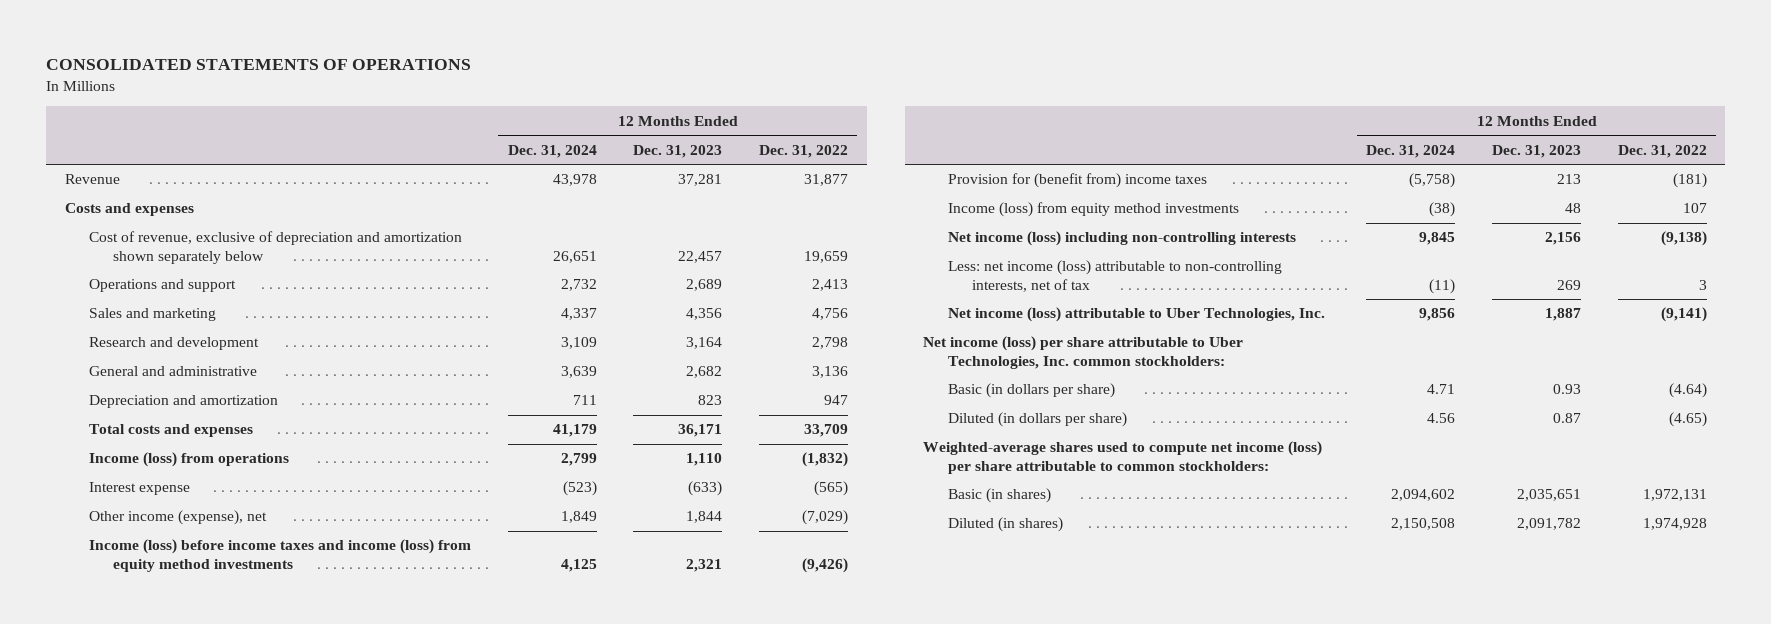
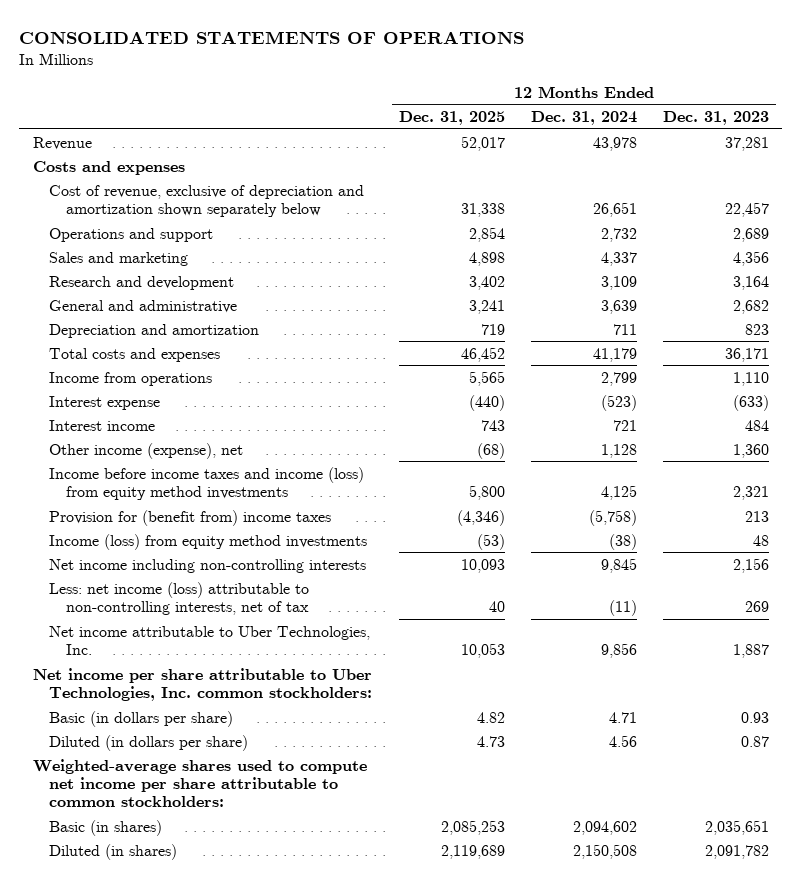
- | 12 Months Ended Dec. 31, 2024 | 12 Months Ended Dec. 31, 2023 | 12 Months Ended Dec. 31, 2022
+ | 12 Months Ended Dec. 31, 2025 | 12 Months Ended Dec. 31, 2024 | 12 Months Ended Dec. 31, 2023
- Income (loss) from operations | 2,799 | 1,110 | (1,832)
+ Income from operations | 5,565 | 2,799 | 1,110
- Other income (expense), net | 1,849 | 1,844 | (7,029)
- Income (loss) before income taxes and income (loss) from equity method investments | 4,125 | 2,321 | (9,426)
+ Interest income | 743 | 721 | 484
+ Other income (expense), net | (68) | 1,128 | 1,360
+ Income before income taxes and income (loss) from equity method investments | 5,800 | 4,125 | 2,321
- Net income (loss) including non-controlling interests | 9,845 | 2,156 | (9,138)
+ Net income including non-controlling interests | 10,093 | 9,845 | 2,156
- Net income (loss) attributable to Uber Technologies, Inc. | 9,856 | 1,887 | (9,141)
- Net income (loss) per share attributable to Uber Technologies, Inc. common stockholders:
+ Net income attributable to Uber Technologies, Inc. | 10,053 | 9,856 | 1,887
+ Net income per share attributable to Uber Technologies, Inc. common stockholders:
- Weighted-average shares used to compute net income (loss) per share attributable to common stockholders:
+ Weighted-average shares used to compute net income per share attributable to common stockholders:

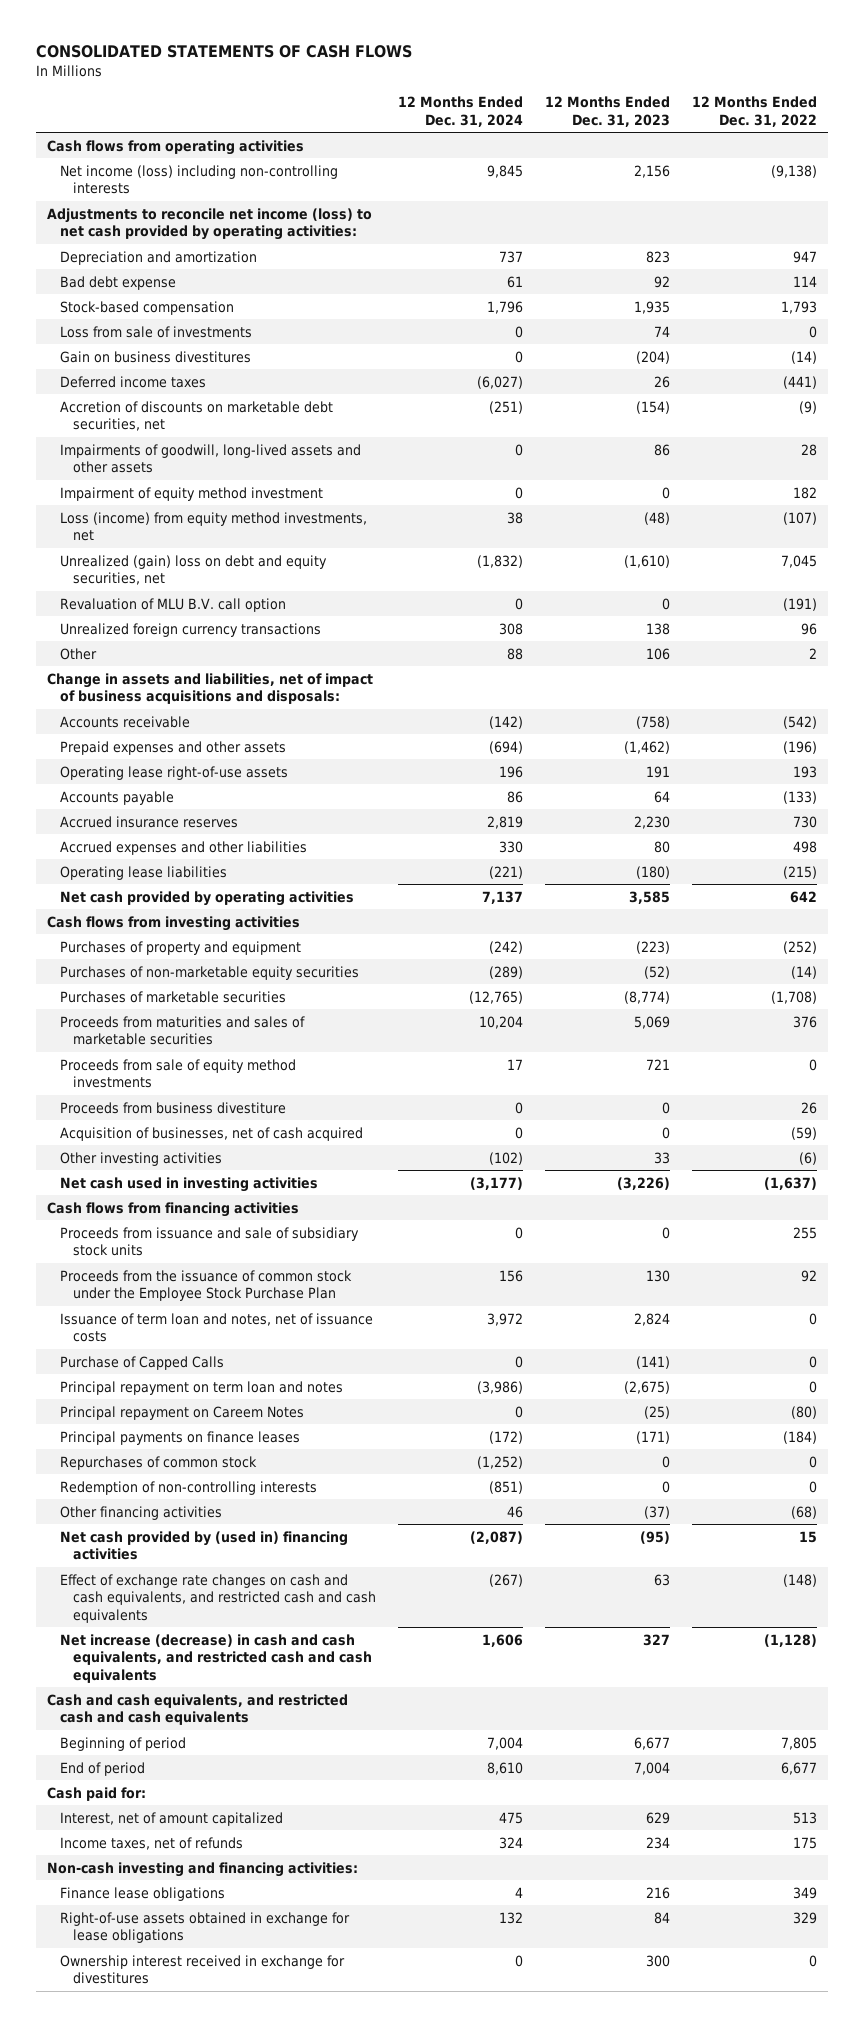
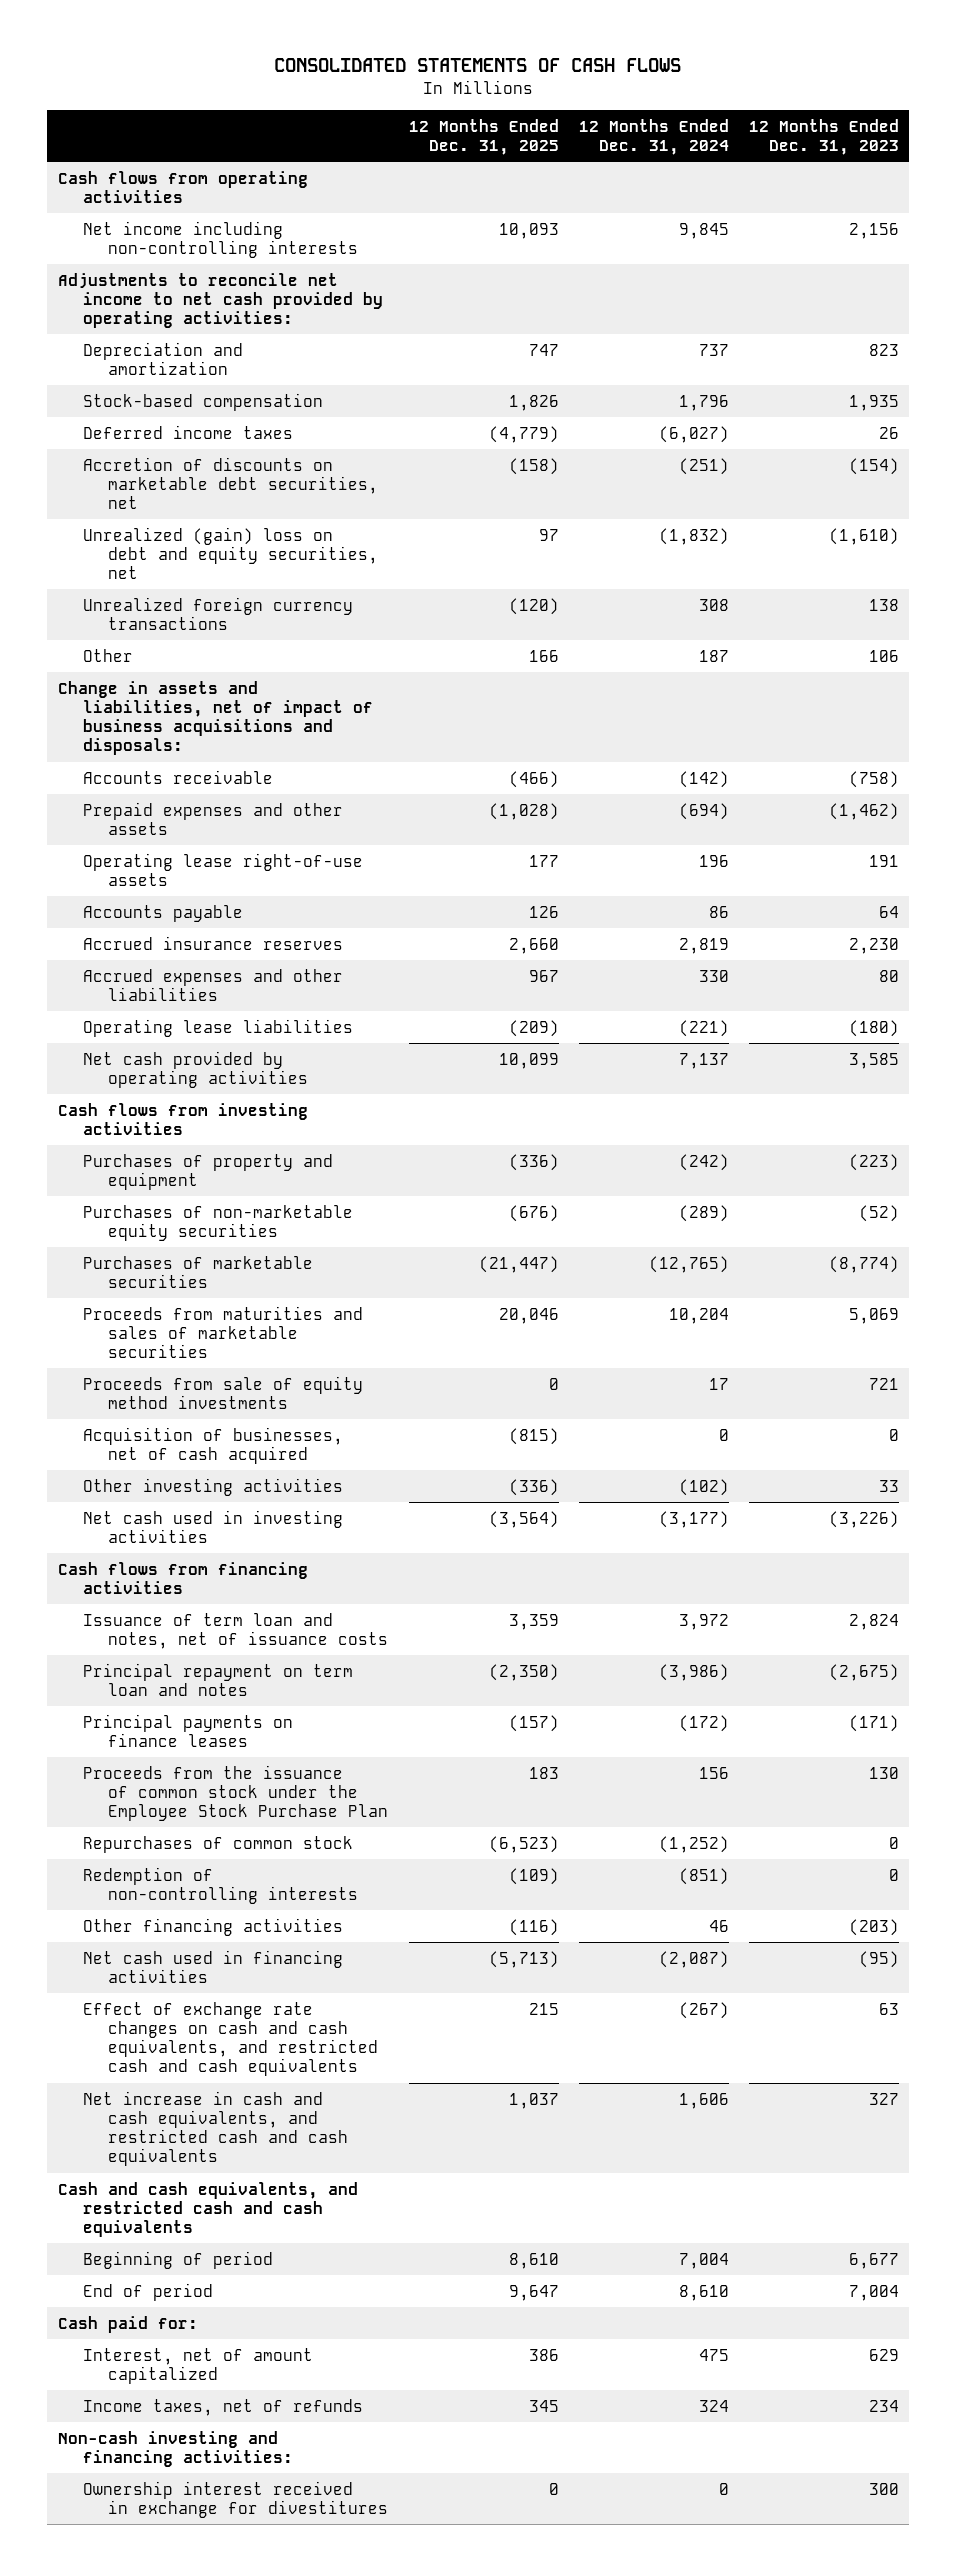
- | 12 Months Ended Dec. 31, 2024 | 12 Months Ended Dec. 31, 2023 | 12 Months Ended Dec. 31, 2022
+ | 12 Months Ended Dec. 31, 2025 | 12 Months Ended Dec. 31, 2024 | 12 Months Ended Dec. 31, 2023
- Net income (loss) including non-controlling interests | 9,845 | 2,156 | (9,138)
- Adjustments to reconcile net income (loss) to net cash provided by operating activities:
+ Net income including non-controlling interests | 10,093 | 9,845 | 2,156
+ Adjustments to reconcile net income to net cash provided by operating activities:
- Bad debt expense | 61 | 92 | 114
- Loss from sale of investments | 0 | 74 | 0
- Gain on business divestitures | 0 | (204) | (14)
- Impairments of goodwill, long-lived assets and other assets | 0 | 86 | 28
- Impairment of equity method investment | 0 | 0 | 182
- Loss (income) from equity method investments, net | 38 | (48) | (107)
- Revaluation of MLU B.V. call option | 0 | 0 | (191)
- Other | 88 | 106 | 2
+ Other | 166 | 187 | 106
- Proceeds from business divestiture | 0 | 0 | 26
- Proceeds from issuance and sale of subsidiary stock units | 0 | 0 | 255
- Purchase of Capped Calls | 0 | (141) | 0
- Principal repayment on Careem Notes | 0 | (25) | (80)
moved down: Proceeds from the issuance of common stock under the Employee Stock Purchase Plan | 183 | 156 | 130
- Other financing activities | 46 | (37) | (68)
- Net cash provided by (used in) financing activities | (2,087) | (95) | 15
+ Other financing activities | (116) | 46 | (203)
+ Net cash used in financing activities | (5,713) | (2,087) | (95)
- Net increase (decrease) in cash and cash equivalents, and restricted cash and cash equivalents | 1,606 | 327 | (1,128)
+ Net increase in cash and cash equivalents, and restricted cash and cash equivalents | 1,037 | 1,606 | 327
- Finance lease obligations | 4 | 216 | 349
- Right-of-use assets obtained in exchange for lease obligations | 132 | 84 | 329

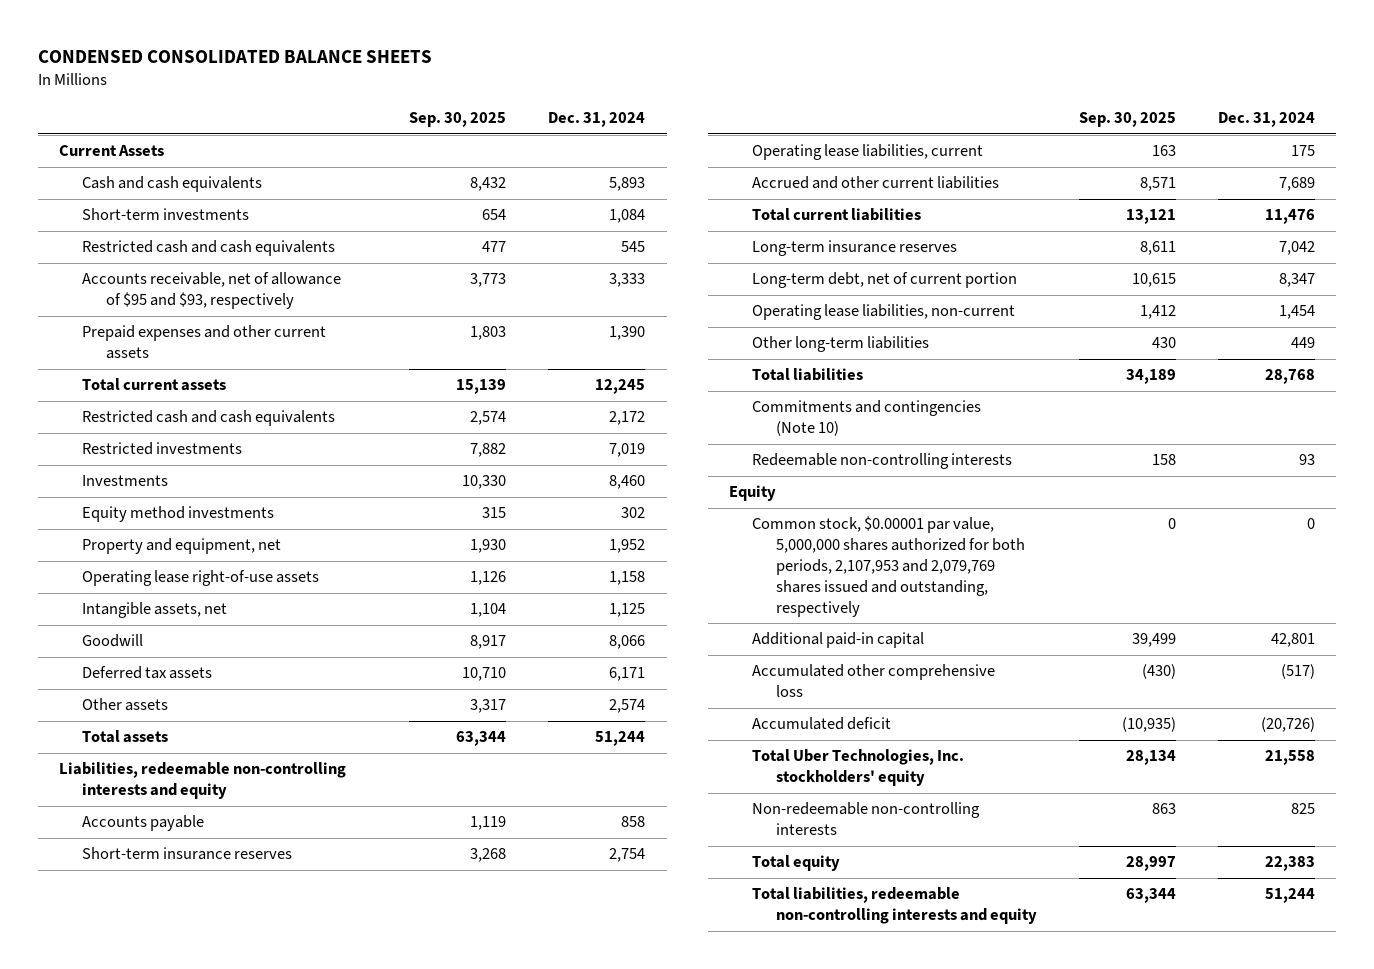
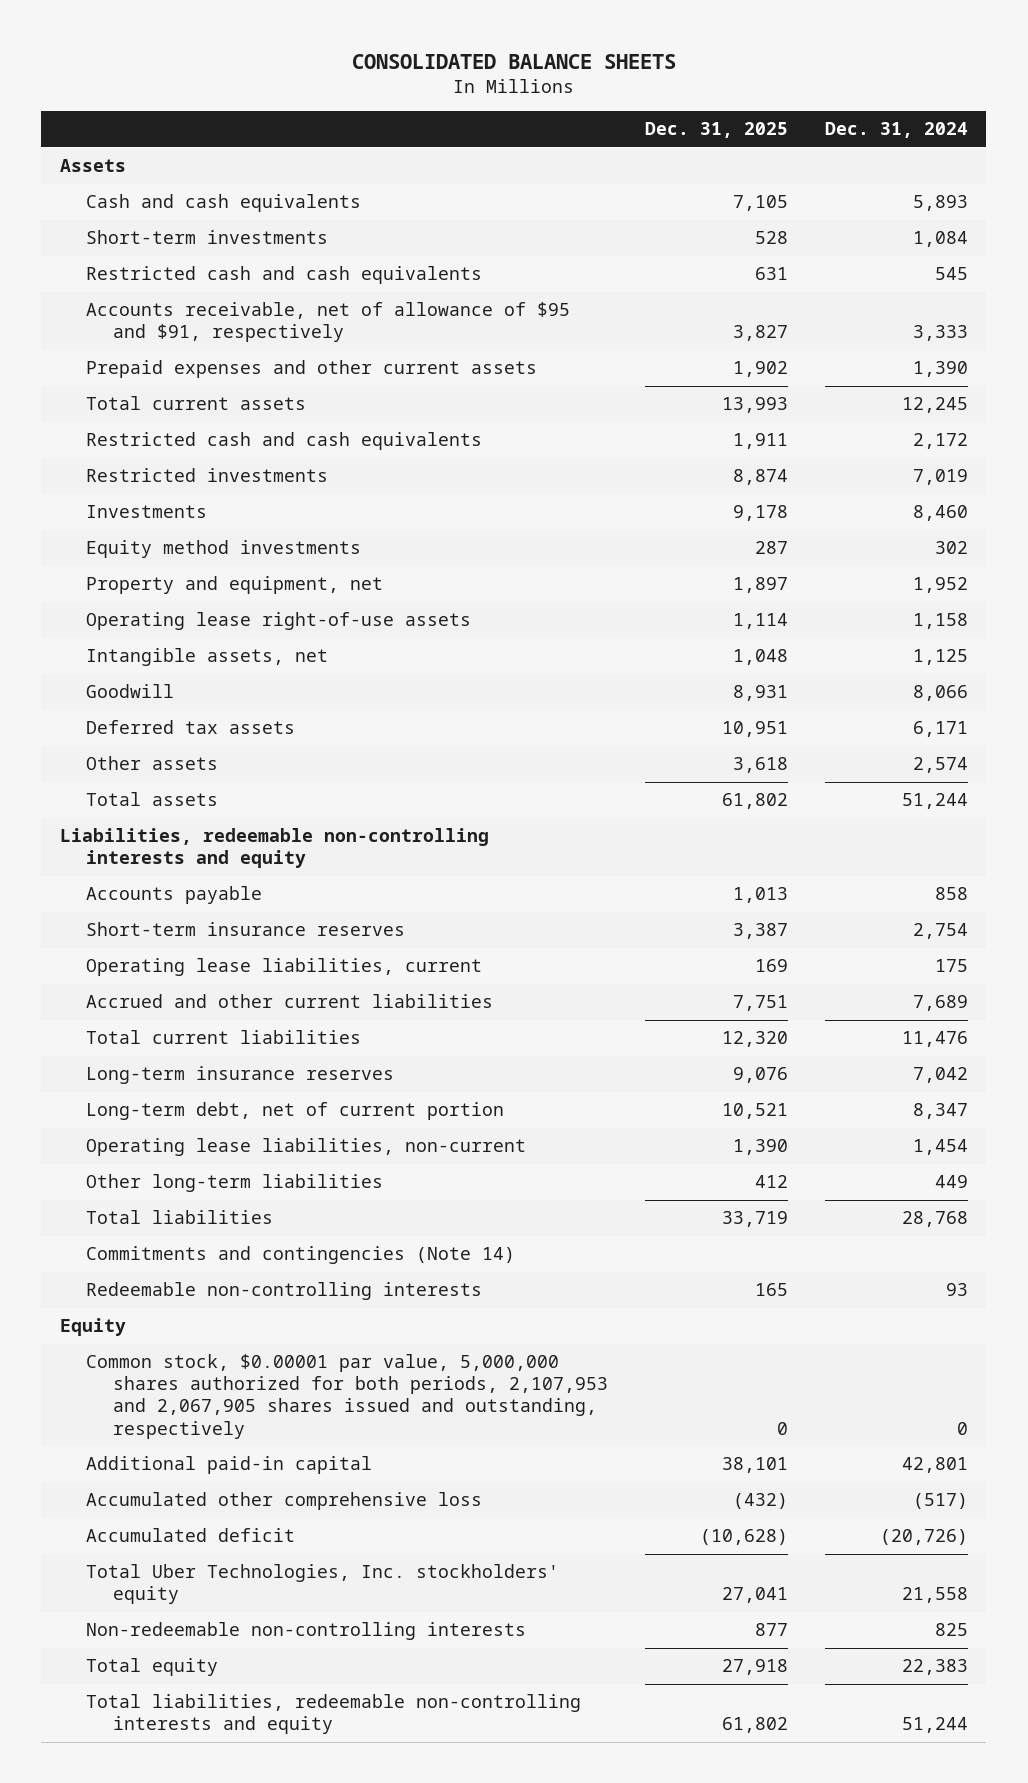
- CONDENSED CONSOLIDATED BALANCE SHEETS
+ CONSOLIDATED BALANCE SHEETS
- | Sep. 30, 2025 | Dec. 31, 2024
+ | Dec. 31, 2025 | Dec. 31, 2024
- Current Assets
+ Assets
- Accounts receivable, net of allowance of $95 and $93, respectively | 3,773 | 3,333
+ Accounts receivable, net of allowance of $95 and $91, respectively | 3,827 | 3,333
- Commitments and contingencies (Note 10)
+ Commitments and contingencies (Note 14)
- Common stock, $0.00001 par value, 5,000,000 shares authorized for both periods, 2,107,953 and 2,079,769 shares issued and outstanding, respectively | 0 | 0
+ Common stock, $0.00001 par value, 5,000,000 shares authorized for both periods, 2,107,953 and 2,067,905 shares issued and outstanding, respectively | 0 | 0

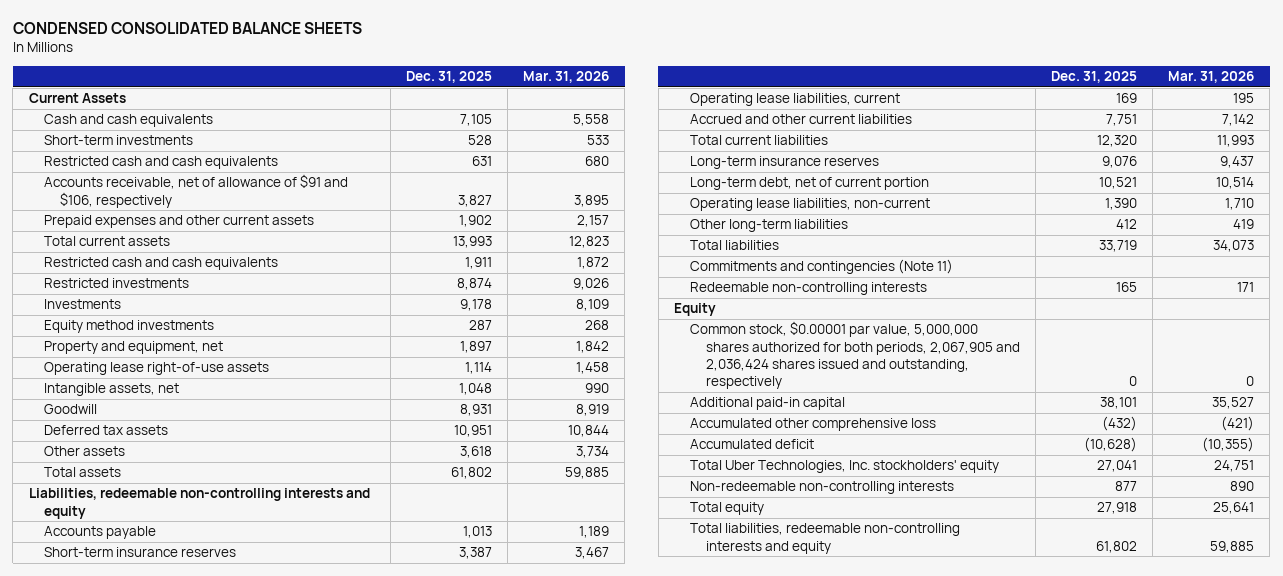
- CONSOLIDATED BALANCE SHEETS
+ CONDENSED CONSOLIDATED BALANCE SHEETS
- | Dec. 31, 2025 | Dec. 31, 2024
+ | Dec. 31, 2025 | Mar. 31, 2026
- Assets
+ Current Assets
- Accounts receivable, net of allowance of $95 and $91, respectively | 3,827 | 3,333
+ Accounts receivable, net of allowance of $91 and $106, respectively | 3,827 | 3,895
- Commitments and contingencies (Note 14)
+ Commitments and contingencies (Note 11)
- Common stock, $0.00001 par value, 5,000,000 shares authorized for both periods, 2,107,953 and 2,067,905 shares issued and outstanding, respectively | 0 | 0
+ Common stock, $0.00001 par value, 5,000,000 shares authorized for both periods, 2,067,905 and 2,036,424 shares issued and outstanding, respectively | 0 | 0

